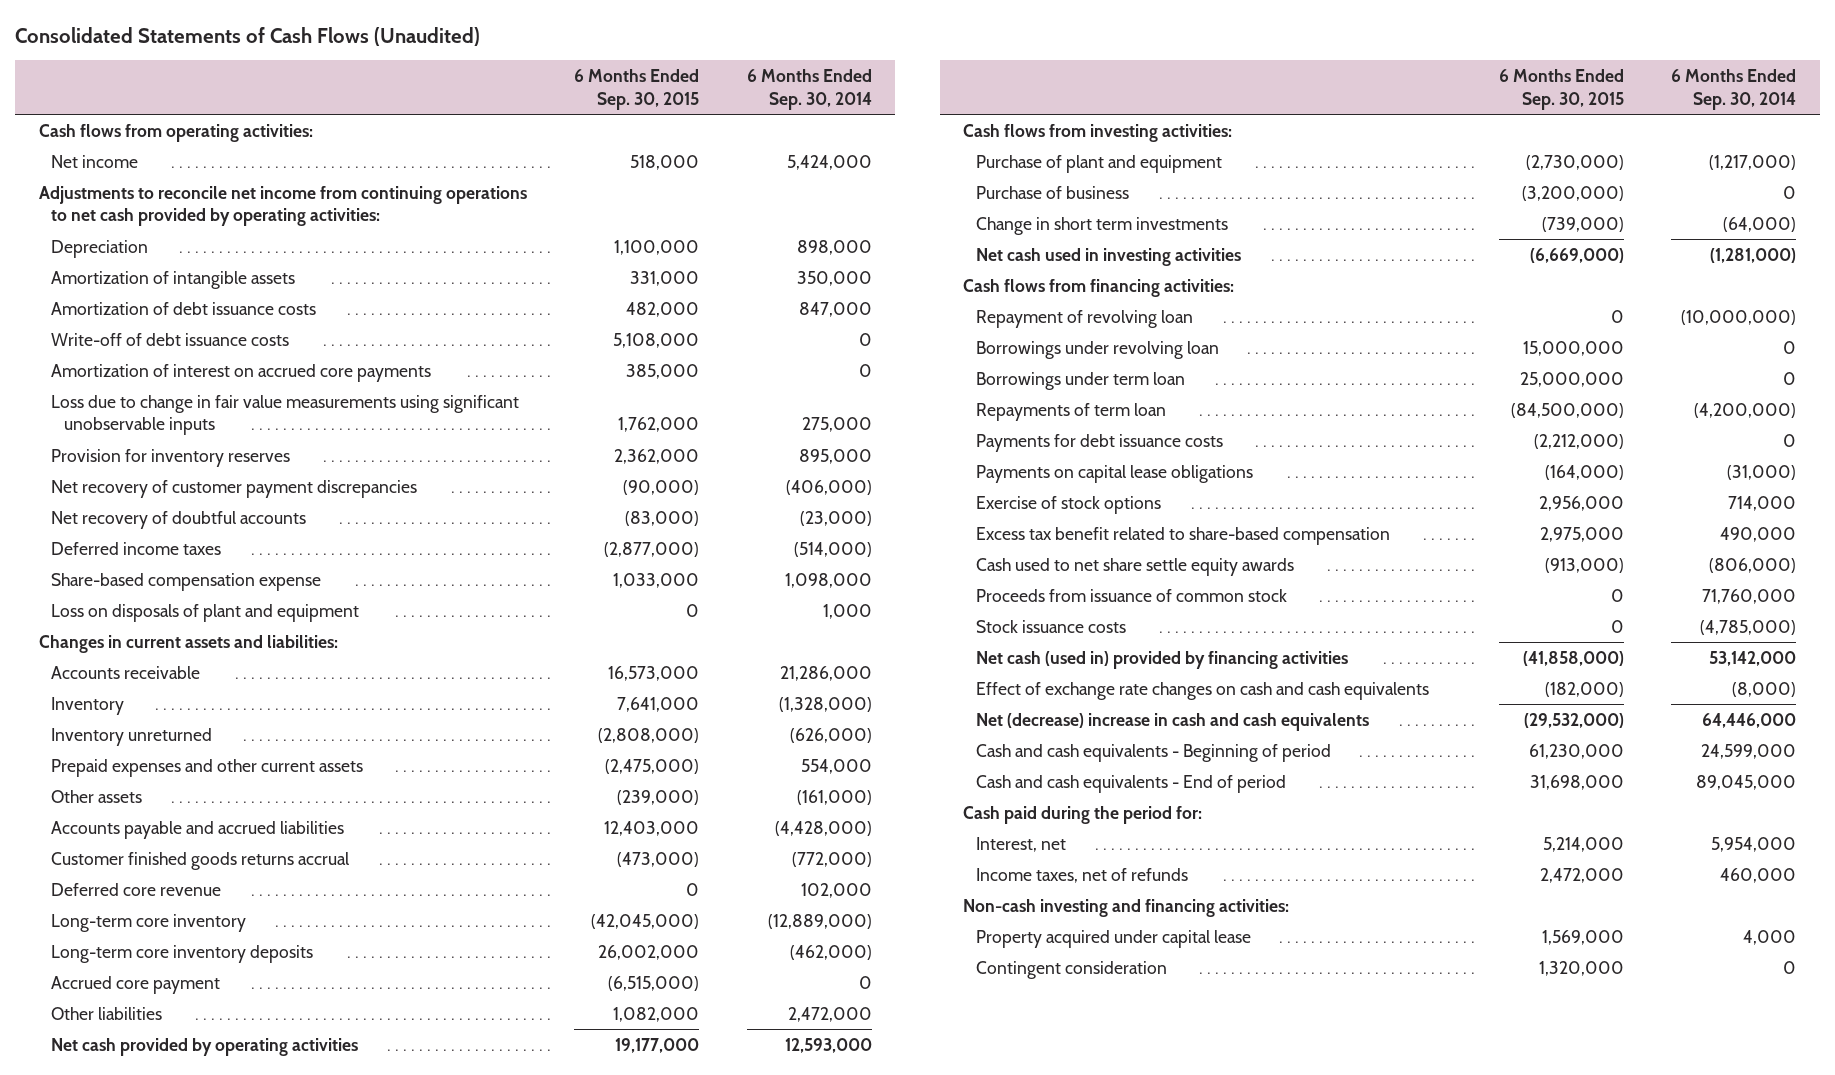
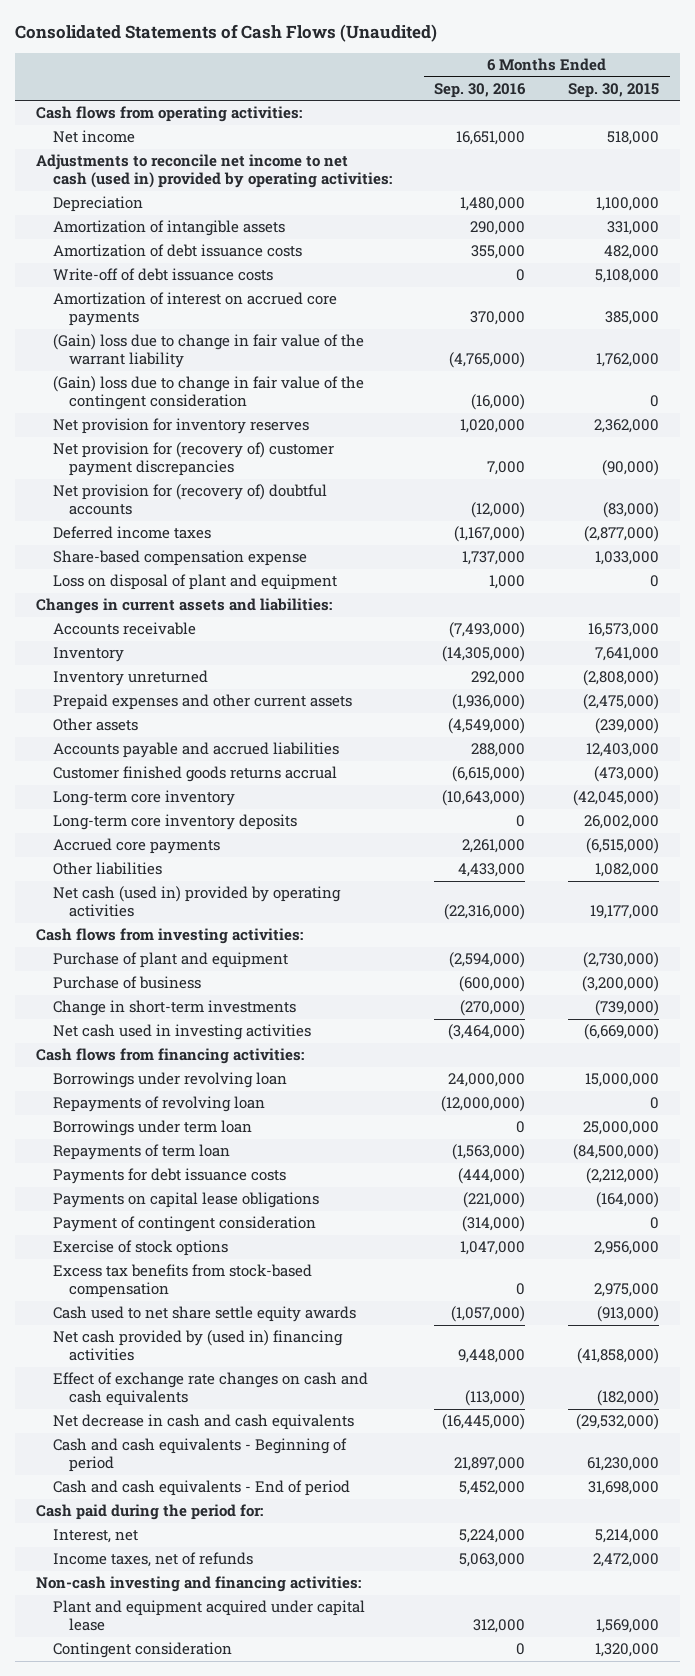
- | 6 Months Ended Sep. 30, 2015 | 6 Months Ended Sep. 30, 2014
+ | 6 Months Ended Sep. 30, 2016 | 6 Months Ended Sep. 30, 2015
- Adjustments to reconcile net income from continuing operations to net cash provided by operating activities:
+ Adjustments to reconcile net income to net cash (used in) provided by operating activities:
- Loss due to change in fair value measurements using significant unobservable inputs | 1,762,000 | 275,000
- Provision for inventory reserves | 2,362,000 | 895,000
- Net recovery of customer payment discrepancies | (90,000) | (406,000)
- Net recovery of doubtful accounts | (83,000) | (23,000)
+ (Gain) loss due to change in fair value of the warrant liability | (4,765,000) | 1,762,000
+ (Gain) loss due to change in fair value of the contingent consideration | (16,000) | 0
+ Net provision for inventory reserves | 1,020,000 | 2,362,000
+ Net provision for (recovery of) customer payment discrepancies | 7,000 | (90,000)
+ Net provision for (recovery of) doubtful accounts | (12,000) | (83,000)
- Loss on disposals of plant and equipment | 0 | 1,000
+ Loss on disposal of plant and equipment | 1,000 | 0
- Deferred core revenue | 0 | 102,000
- Accrued core payment | (6,515,000) | 0
+ Accrued core payments | 2,261,000 | (6,515,000)
- Net cash provided by operating activities | 19,177,000 | 12,593,000
+ Net cash (used in) provided by operating activities | (22,316,000) | 19,177,000
- Change in short term investments | (739,000) | (64,000)
+ Change in short-term investments | (270,000) | (739,000)
- Repayment of revolving loan | 0 | (10,000,000)
+ Repayments of revolving loan | (12,000,000) | 0
+ Payment of contingent consideration | (314,000) | 0
- Excess tax benefit related to share-based compensation | 2,975,000 | 490,000
+ Excess tax benefits from stock-based compensation | 0 | 2,975,000
- Proceeds from issuance of common stock | 0 | 71,760,000
- Stock issuance costs | 0 | (4,785,000)
- Net cash (used in) provided by financing activities | (41,858,000) | 53,142,000
+ Net cash provided by (used in) financing activities | 9,448,000 | (41,858,000)
- Net (decrease) increase in cash and cash equivalents | (29,532,000) | 64,446,000
+ Net decrease in cash and cash equivalents | (16,445,000) | (29,532,000)
- Property acquired under capital lease | 1,569,000 | 4,000
+ Plant and equipment acquired under capital lease | 312,000 | 1,569,000

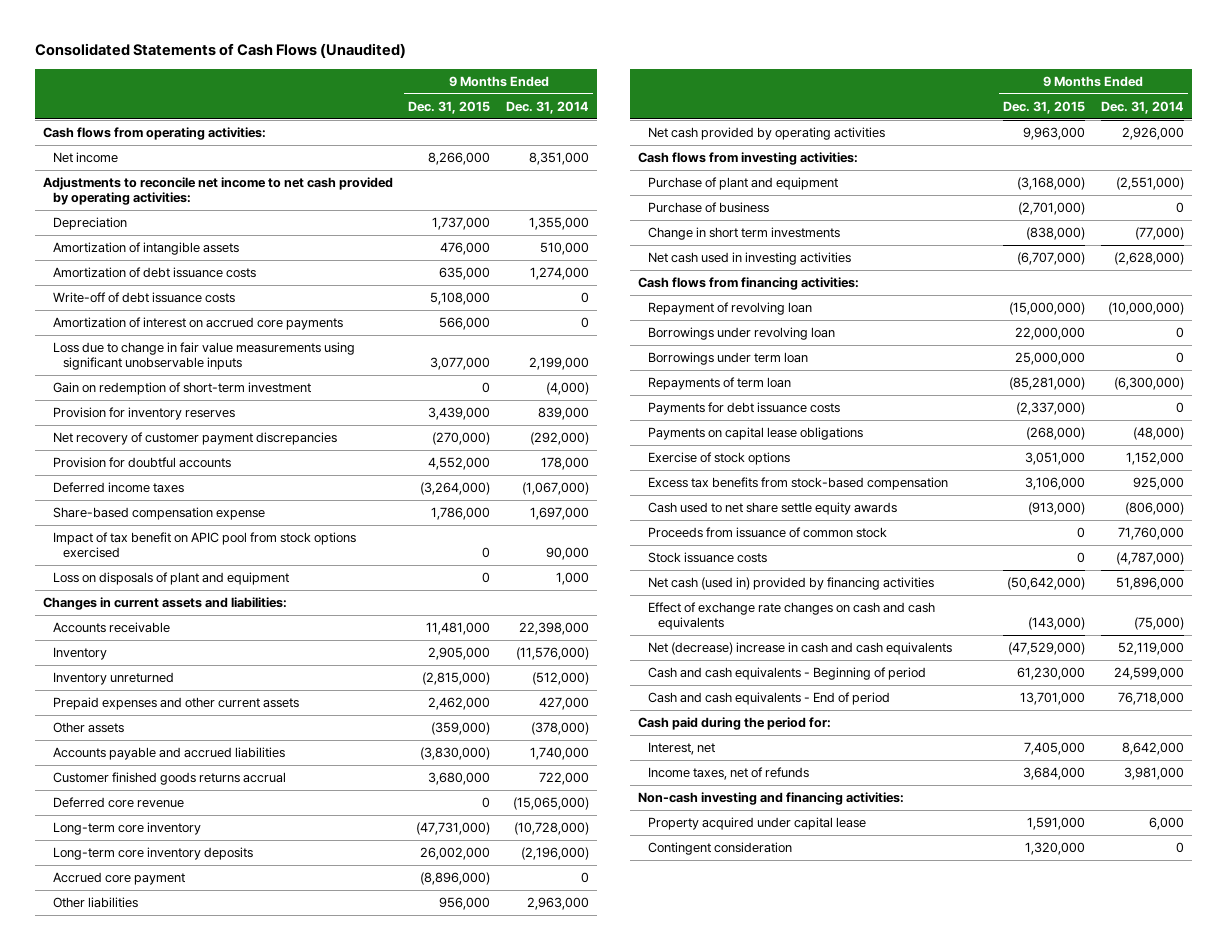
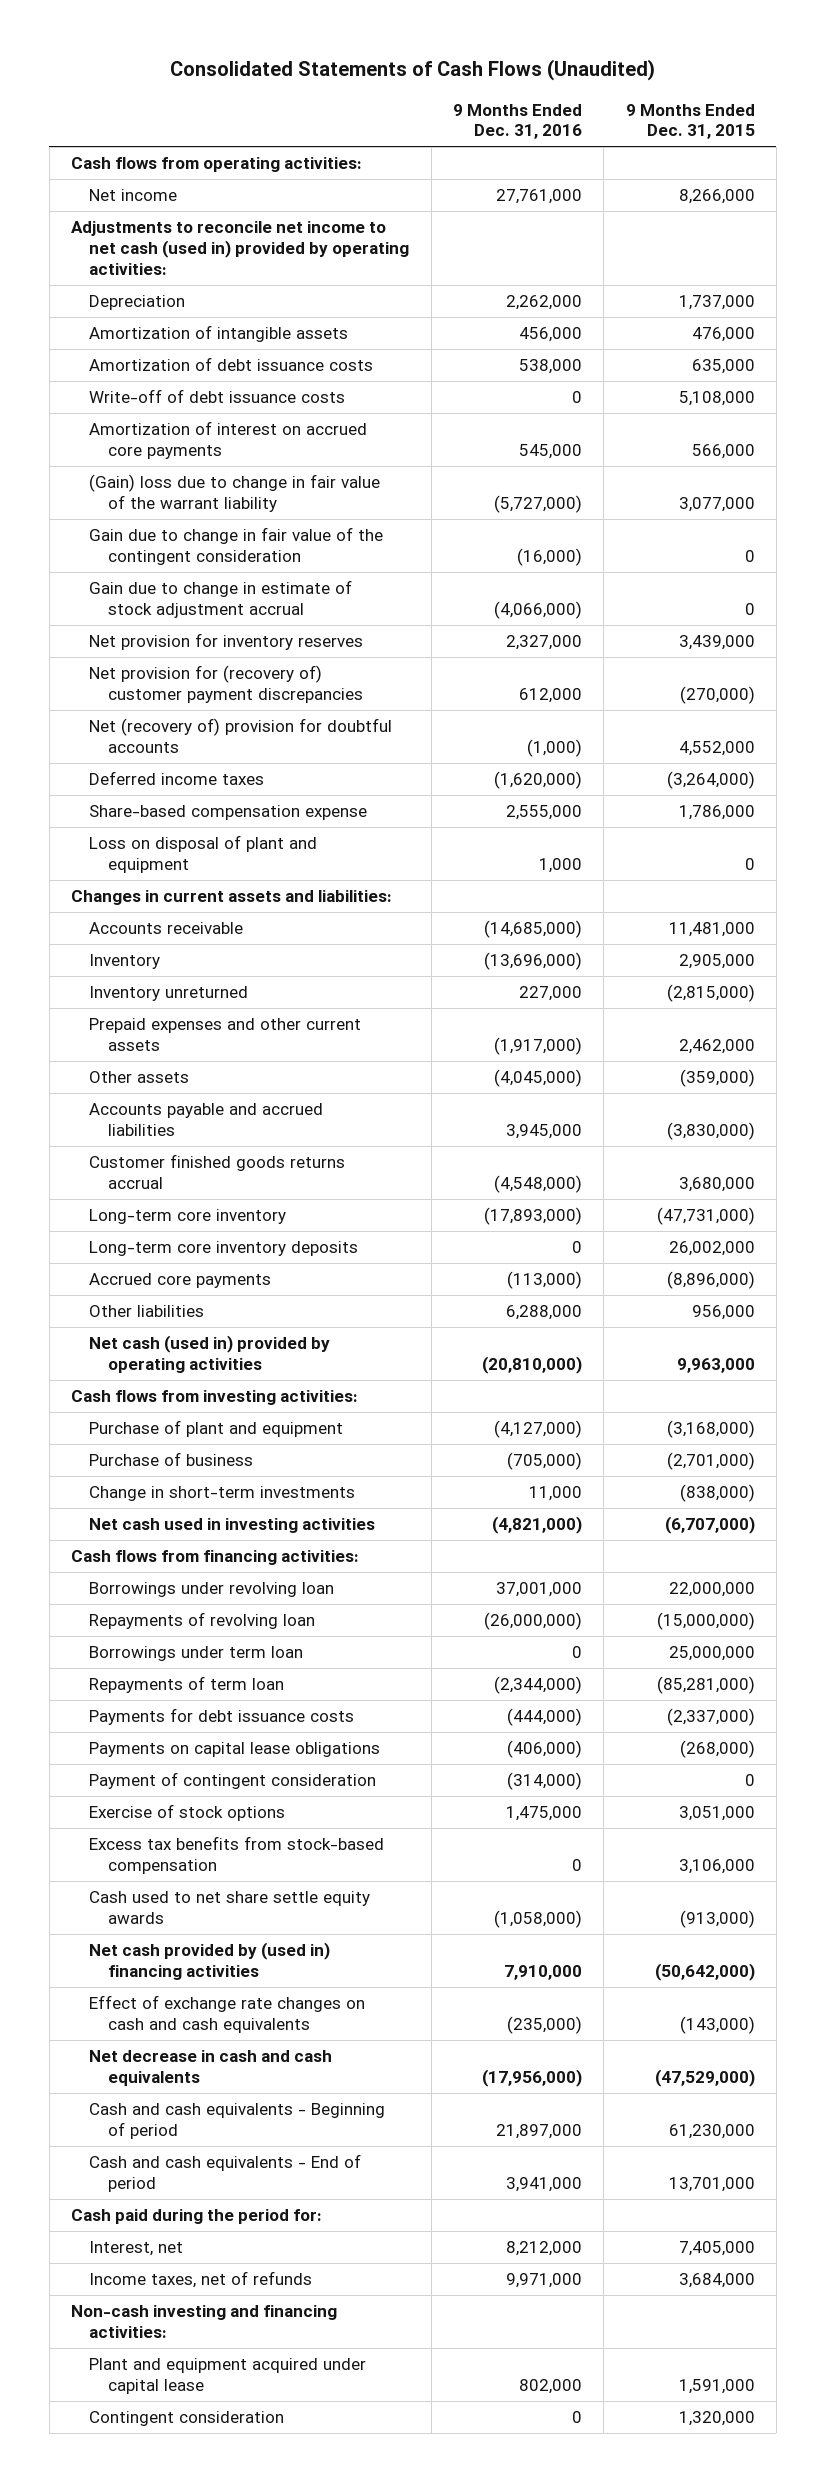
- | 9 Months Ended Dec. 31, 2015 | 9 Months Ended Dec. 31, 2014
+ | 9 Months Ended Dec. 31, 2016 | 9 Months Ended Dec. 31, 2015
- Adjustments to reconcile net income to net cash provided by operating activities:
+ Adjustments to reconcile net income to net cash (used in) provided by operating activities:
- Loss due to change in fair value measurements using significant unobservable inputs | 3,077,000 | 2,199,000
- Gain on redemption of short-term investment | 0 | (4,000)
- Provision for inventory reserves | 3,439,000 | 839,000
- Net recovery of customer payment discrepancies | (270,000) | (292,000)
- Provision for doubtful accounts | 4,552,000 | 178,000
+ (Gain) loss due to change in fair value of the warrant liability | (5,727,000) | 3,077,000
+ Gain due to change in fair value of the contingent consideration | (16,000) | 0
+ Gain due to change in estimate of stock adjustment accrual | (4,066,000) | 0
+ Net provision for inventory reserves | 2,327,000 | 3,439,000
+ Net provision for (recovery of) customer payment discrepancies | 612,000 | (270,000)
+ Net (recovery of) provision for doubtful accounts | (1,000) | 4,552,000
- Impact of tax benefit on APIC pool from stock options exercised | 0 | 90,000
- Loss on disposals of plant and equipment | 0 | 1,000
+ Loss on disposal of plant and equipment | 1,000 | 0
- Deferred core revenue | 0 | (15,065,000)
- Accrued core payment | (8,896,000) | 0
+ Accrued core payments | (113,000) | (8,896,000)
- Net cash provided by operating activities | 9,963,000 | 2,926,000
+ Net cash (used in) provided by operating activities | (20,810,000) | 9,963,000
- Change in short term investments | (838,000) | (77,000)
+ Change in short-term investments | 11,000 | (838,000)
- Repayment of revolving loan | (15,000,000) | (10,000,000)
+ Repayments of revolving loan | (26,000,000) | (15,000,000)
+ Payment of contingent consideration | (314,000) | 0
- Proceeds from issuance of common stock | 0 | 71,760,000
- Stock issuance costs | 0 | (4,787,000)
- Net cash (used in) provided by financing activities | (50,642,000) | 51,896,000
+ Net cash provided by (used in) financing activities | 7,910,000 | (50,642,000)
- Net (decrease) increase in cash and cash equivalents | (47,529,000) | 52,119,000
+ Net decrease in cash and cash equivalents | (17,956,000) | (47,529,000)
- Property acquired under capital lease | 1,591,000 | 6,000
+ Plant and equipment acquired under capital lease | 802,000 | 1,591,000

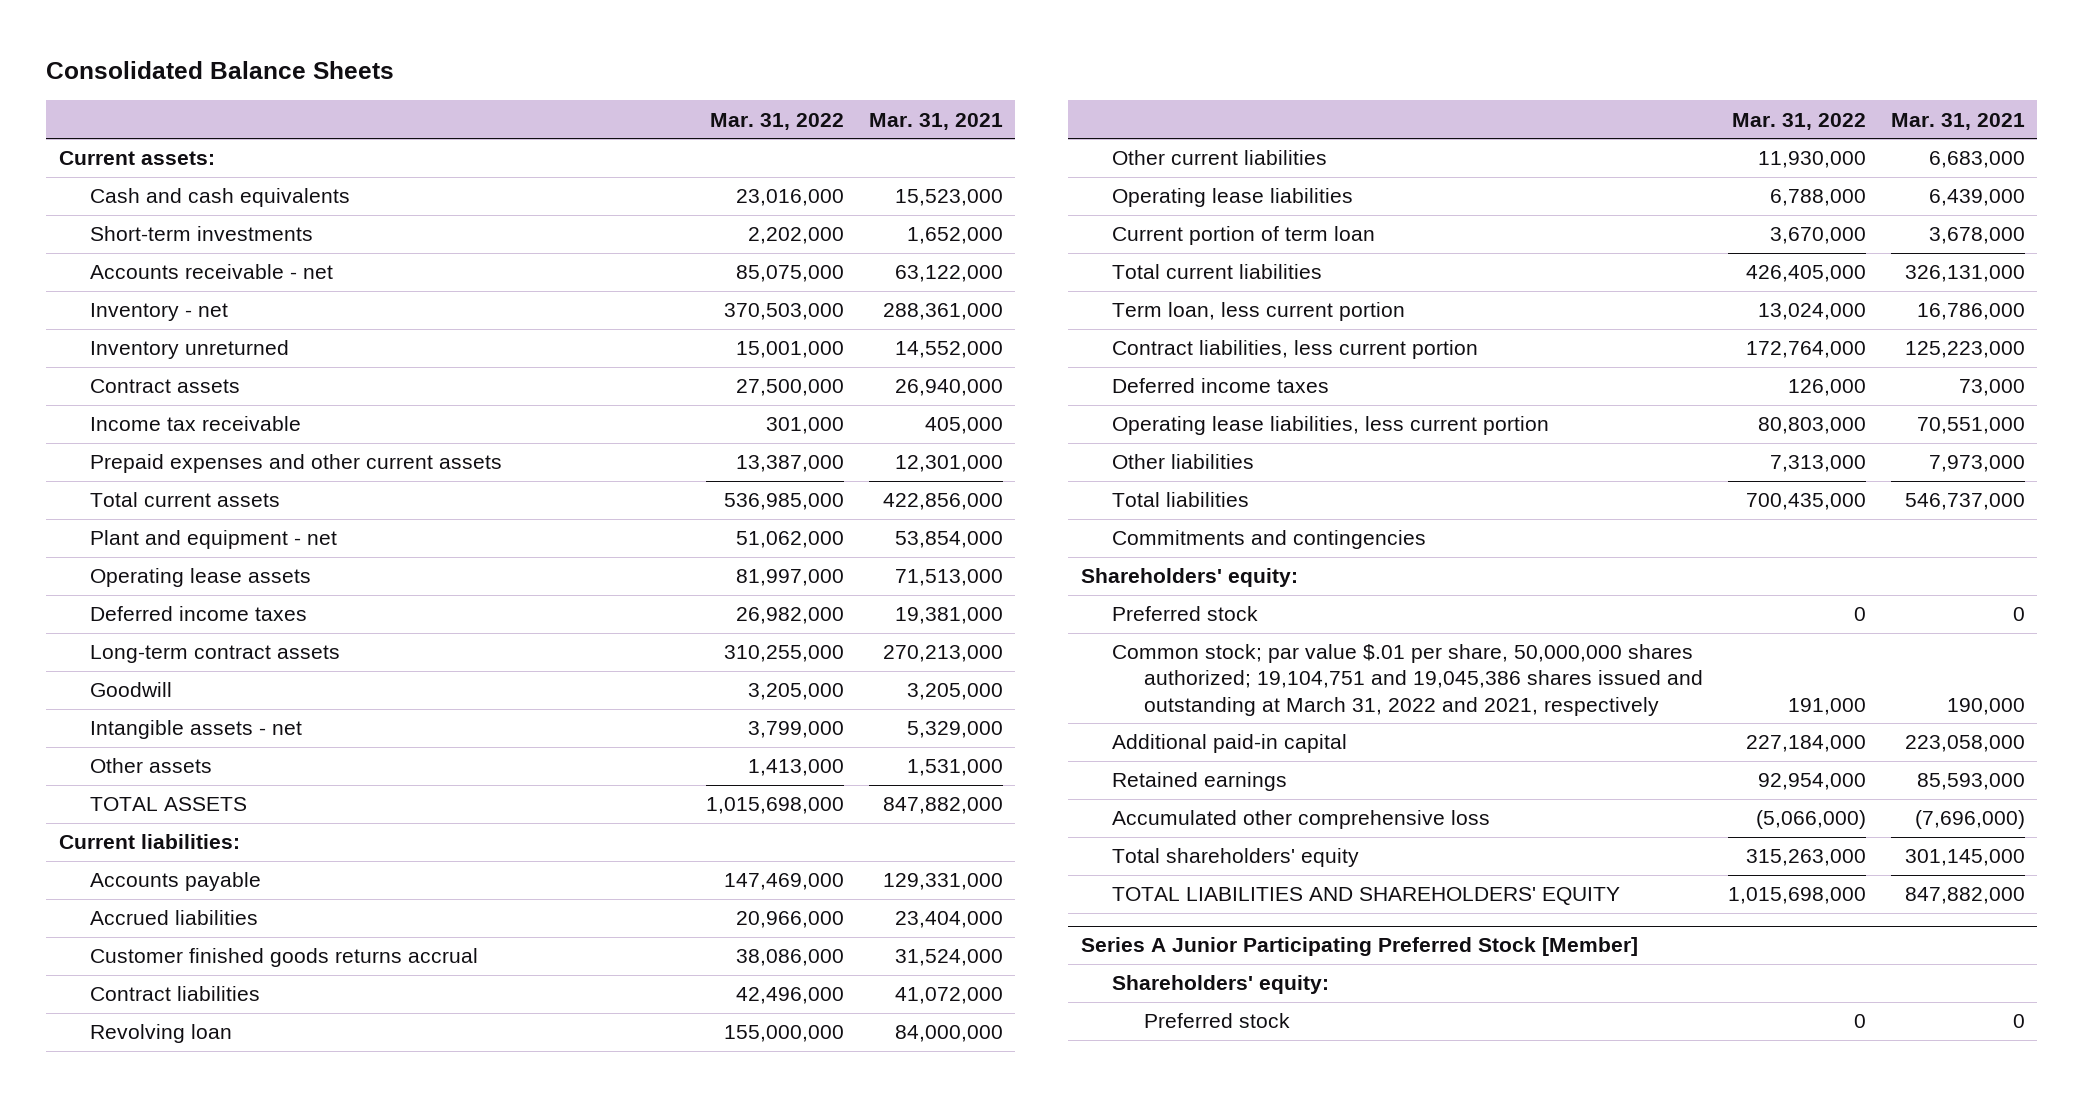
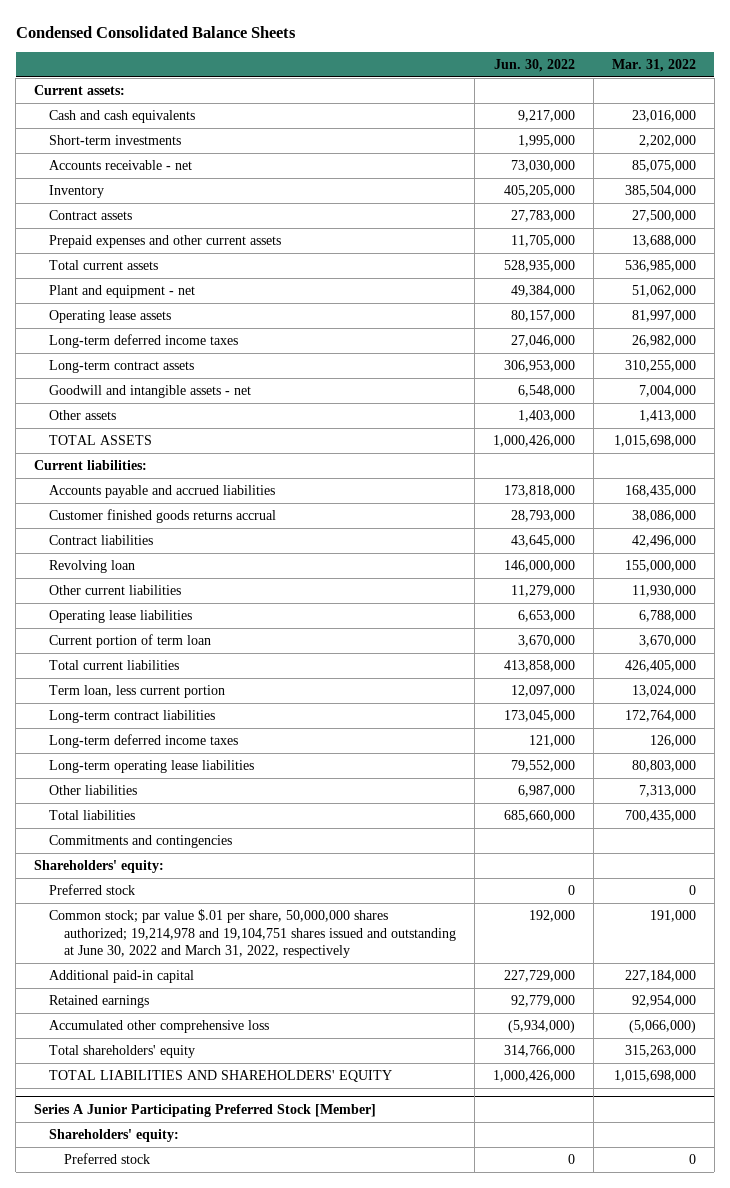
- Consolidated Balance Sheets
+ Condensed Consolidated Balance Sheets
- | Mar. 31, 2022 | Mar. 31, 2021
+ | Jun. 30, 2022 | Mar. 31, 2022
- Inventory - net | 370,503,000 | 288,361,000
- Inventory unreturned | 15,001,000 | 14,552,000
+ Inventory | 405,205,000 | 385,504,000
- Income tax receivable | 301,000 | 405,000
- Prepaid expenses and other current assets | 13,387,000 | 12,301,000
+ Prepaid expenses and other current assets | 11,705,000 | 13,688,000
- Deferred income taxes | 26,982,000 | 19,381,000
+ Long-term deferred income taxes | 27,046,000 | 26,982,000
- Goodwill | 3,205,000 | 3,205,000
- Intangible assets - net | 3,799,000 | 5,329,000
+ Goodwill and intangible assets - net | 6,548,000 | 7,004,000
- Accounts payable | 147,469,000 | 129,331,000
- Accrued liabilities | 20,966,000 | 23,404,000
+ Accounts payable and accrued liabilities | 173,818,000 | 168,435,000
- Contract liabilities, less current portion | 172,764,000 | 125,223,000
- Deferred income taxes | 126,000 | 73,000
- Operating lease liabilities, less current portion | 80,803,000 | 70,551,000
+ Long-term contract liabilities | 173,045,000 | 172,764,000
+ Long-term deferred income taxes | 121,000 | 126,000
+ Long-term operating lease liabilities | 79,552,000 | 80,803,000
- Common stock; par value $.01 per share, 50,000,000 shares authorized; 19,104,751 and 19,045,386 shares issued and outstanding at March 31, 2022 and 2021, respectively | 191,000 | 190,000
+ Common stock; par value $.01 per share, 50,000,000 shares authorized; 19,214,978 and 19,104,751 shares issued and outstanding at June 30, 2022 and March 31, 2022, respectively | 192,000 | 191,000

